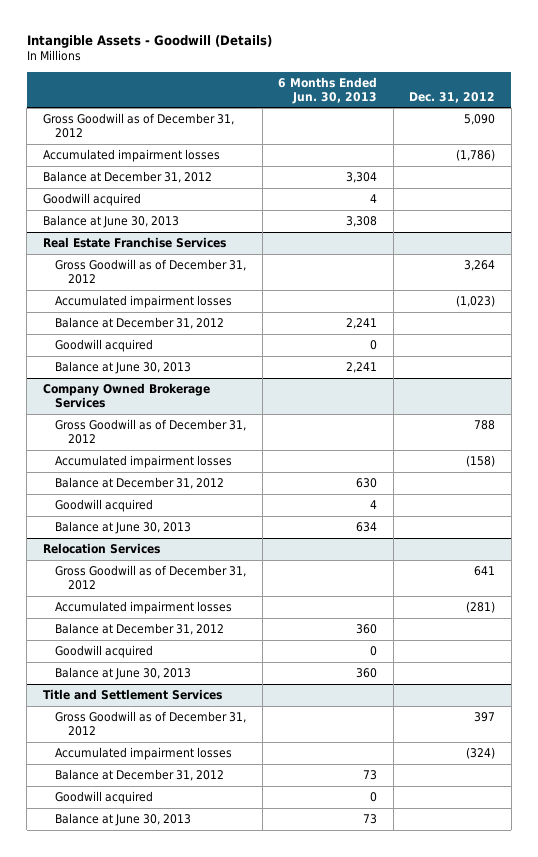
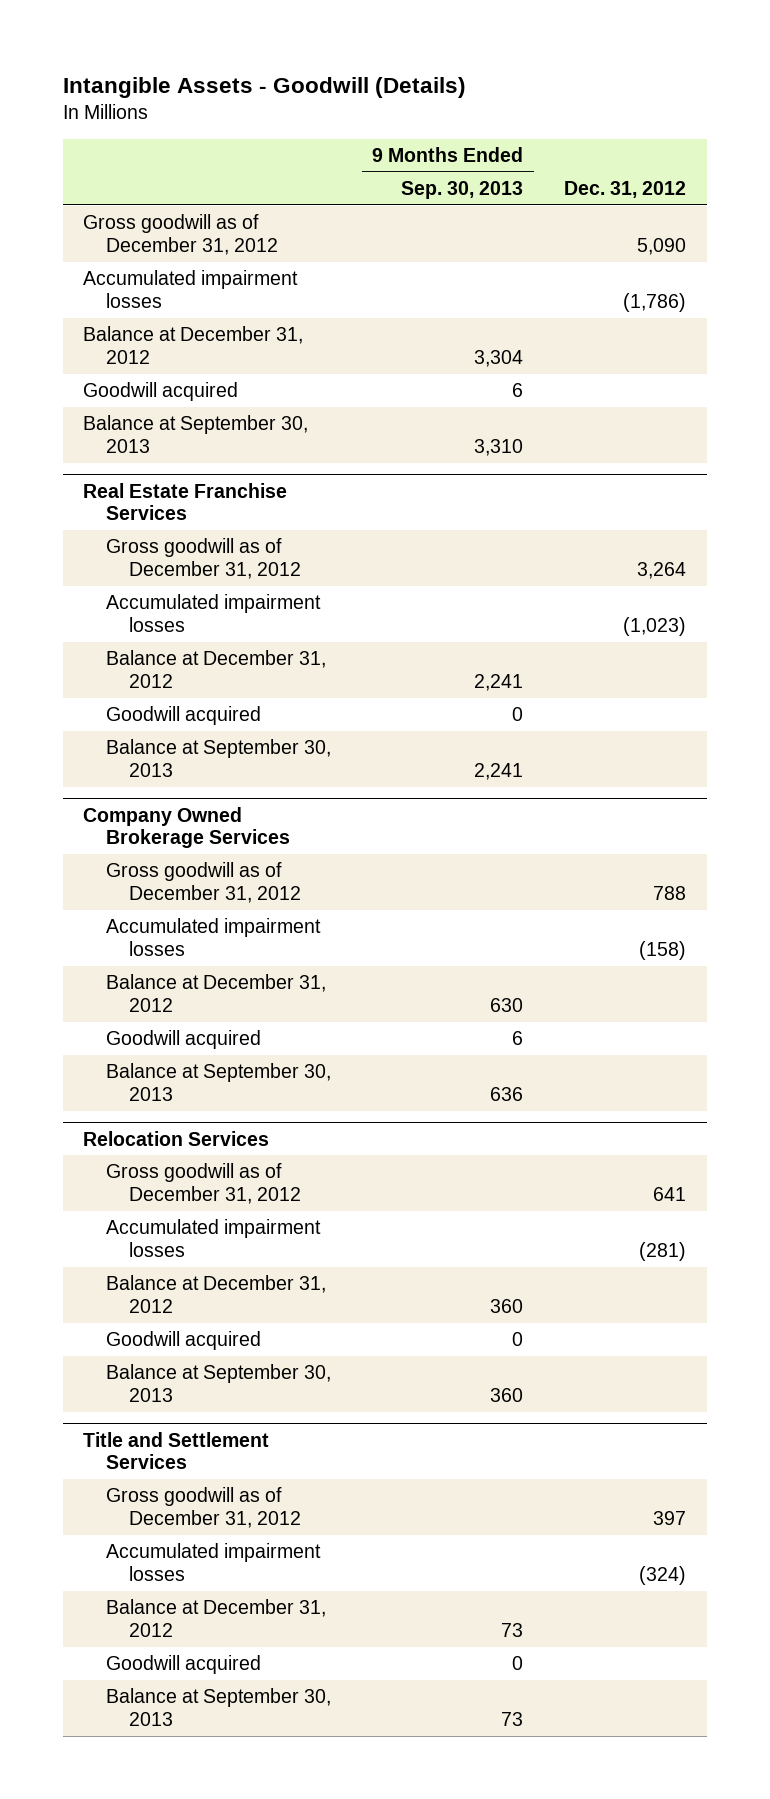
- | 6 Months Ended Jun. 30, 2013 | Dec. 31, 2012
+ | 9 Months Ended Sep. 30, 2013 | Dec. 31, 2012
- Gross Goodwill as of December 31, 2012 | | 5,090
+ Gross goodwill as of December 31, 2012 | | 5,090
- Balance at June 30, 2013 | 3,308 |
+ Balance at September 30, 2013 | 3,310 |
@ Real Estate Franchise Services
- Gross Goodwill as of December 31, 2012 | | 3,264
+ Gross goodwill as of December 31, 2012 | | 3,264
- Balance at June 30, 2013 | 2,241 |
+ Balance at September 30, 2013 | 2,241 |
@ Company Owned Brokerage Services
- Gross Goodwill as of December 31, 2012 | | 788
+ Gross goodwill as of December 31, 2012 | | 788
- Balance at June 30, 2013 | 634 |
+ Balance at September 30, 2013 | 636 |
@ Relocation Services
- Gross Goodwill as of December 31, 2012 | | 641
+ Gross goodwill as of December 31, 2012 | | 641
- Balance at June 30, 2013 | 360 |
+ Balance at September 30, 2013 | 360 |
@ Title and Settlement Services
- Gross Goodwill as of December 31, 2012 | | 397
+ Gross goodwill as of December 31, 2012 | | 397
- Balance at June 30, 2013 | 73 |
+ Balance at September 30, 2013 | 73 |

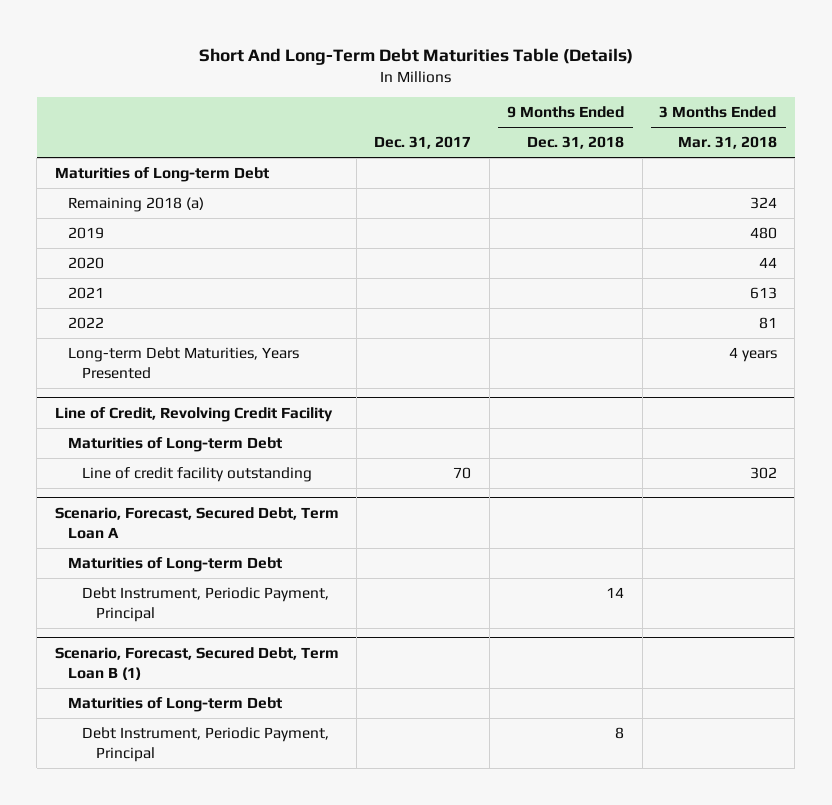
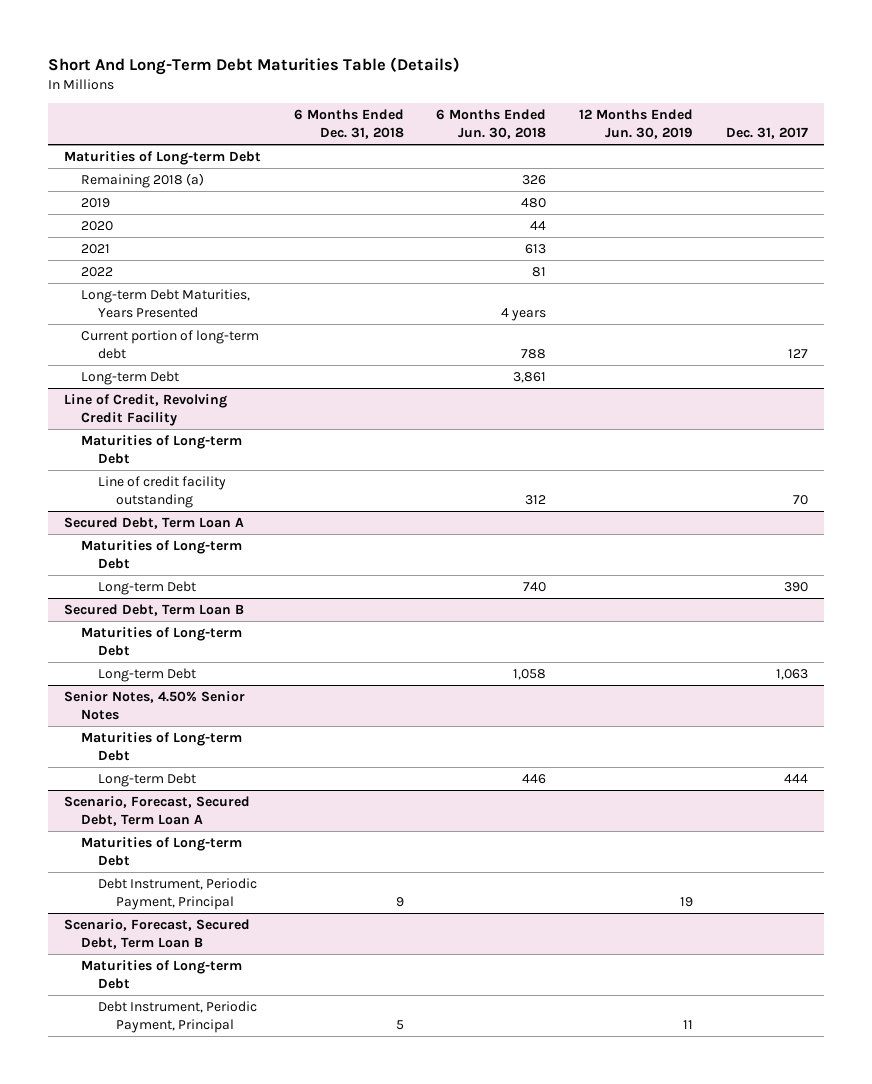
- | Dec. 31, 2017 | 9 Months Ended Dec. 31, 2018 | 3 Months Ended Mar. 31, 2018
+ | 6 Months Ended Dec. 31, 2018 | 6 Months Ended Jun. 30, 2018 | 12 Months Ended Jun. 30, 2019 | Dec. 31, 2017
+ Current portion of long-term debt | | 788 | | 127
+ Long-term Debt | | 3,861 | |
+ Secured Debt, Term Loan A
+ Maturities of Long-term Debt
+ Long-term Debt | | 740 | | 390
+ Secured Debt, Term Loan B
+ Maturities of Long-term Debt
+ Long-term Debt | | 1,058 | | 1,063
+ Senior Notes, 4.50% Senior Notes
+ Maturities of Long-term Debt
+ Long-term Debt | | 446 | | 444
- Scenario, Forecast, Secured Debt, Term Loan B (1)
+ Scenario, Forecast, Secured Debt, Term Loan B

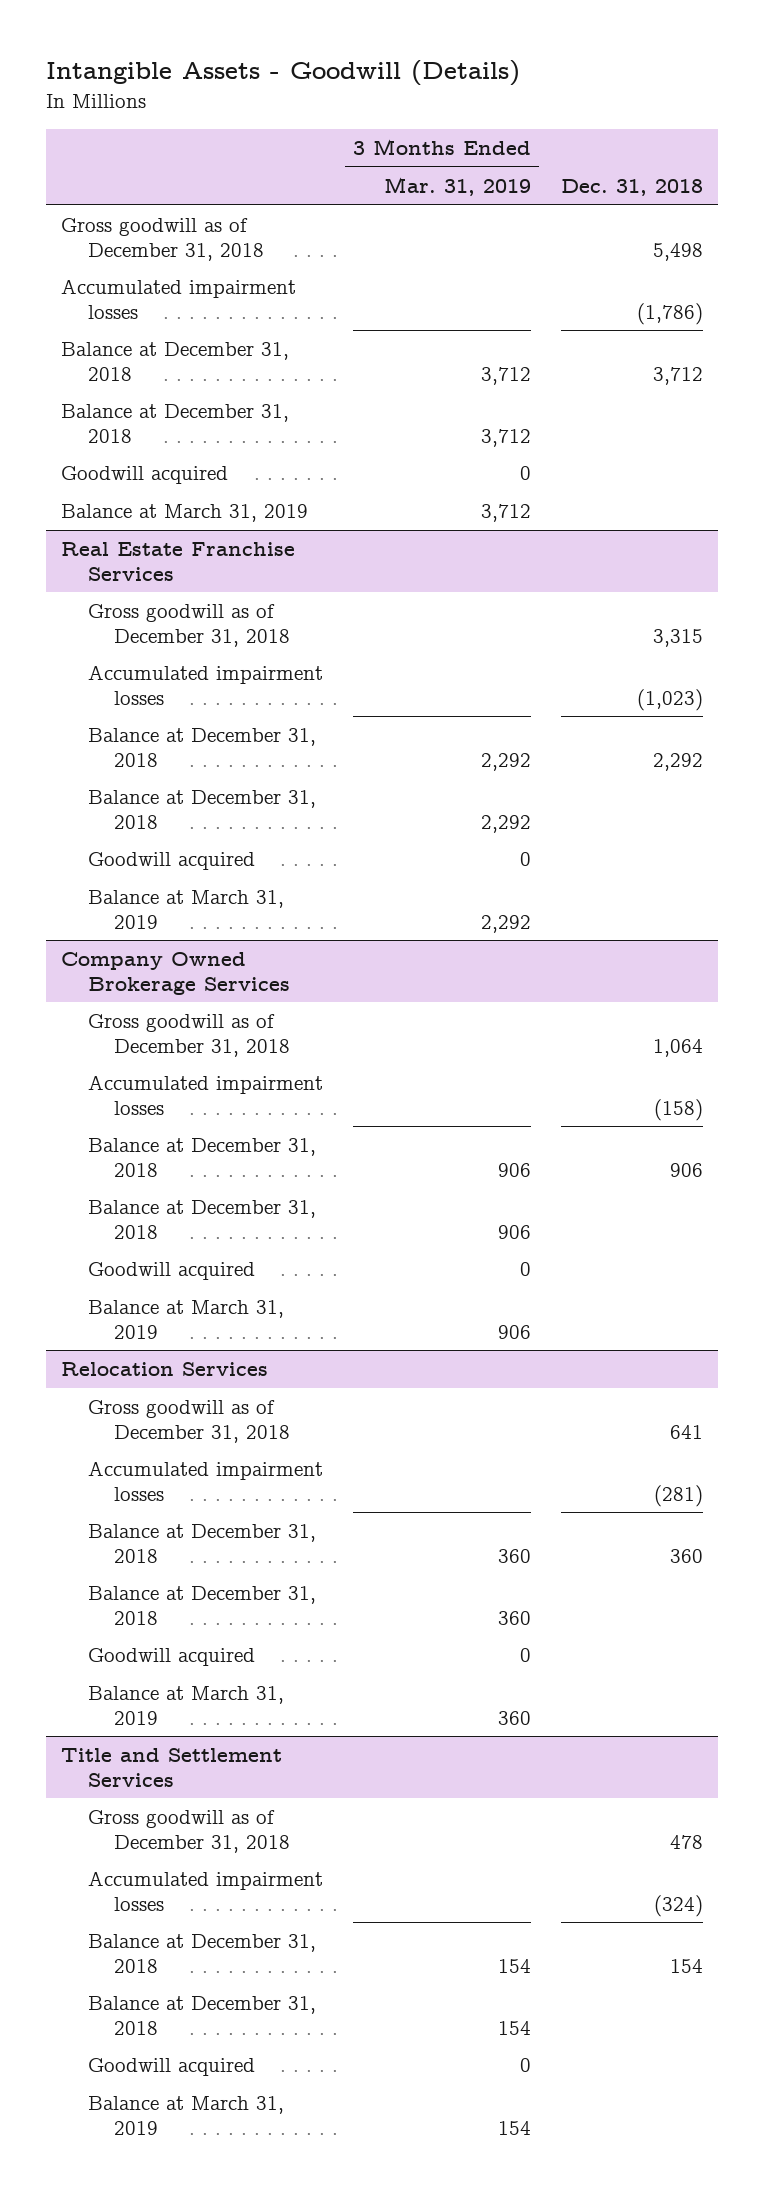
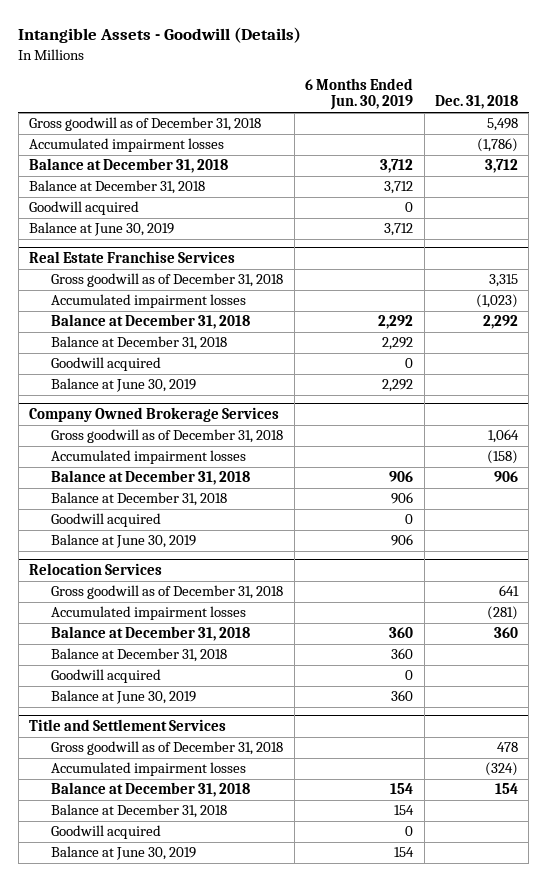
- | 3 Months Ended Mar. 31, 2019 | Dec. 31, 2018
+ | 6 Months Ended Jun. 30, 2019 | Dec. 31, 2018
- Balance at March 31, 2019 | 3,712 |
+ Balance at June 30, 2019 | 3,712 |
@ Real Estate Franchise Services
- Balance at March 31, 2019 | 2,292 |
+ Balance at June 30, 2019 | 2,292 |
@ Company Owned Brokerage Services
- Balance at March 31, 2019 | 906 |
+ Balance at June 30, 2019 | 906 |
@ Relocation Services
- Balance at March 31, 2019 | 360 |
+ Balance at June 30, 2019 | 360 |
@ Title and Settlement Services
- Balance at March 31, 2019 | 154 |
+ Balance at June 30, 2019 | 154 |

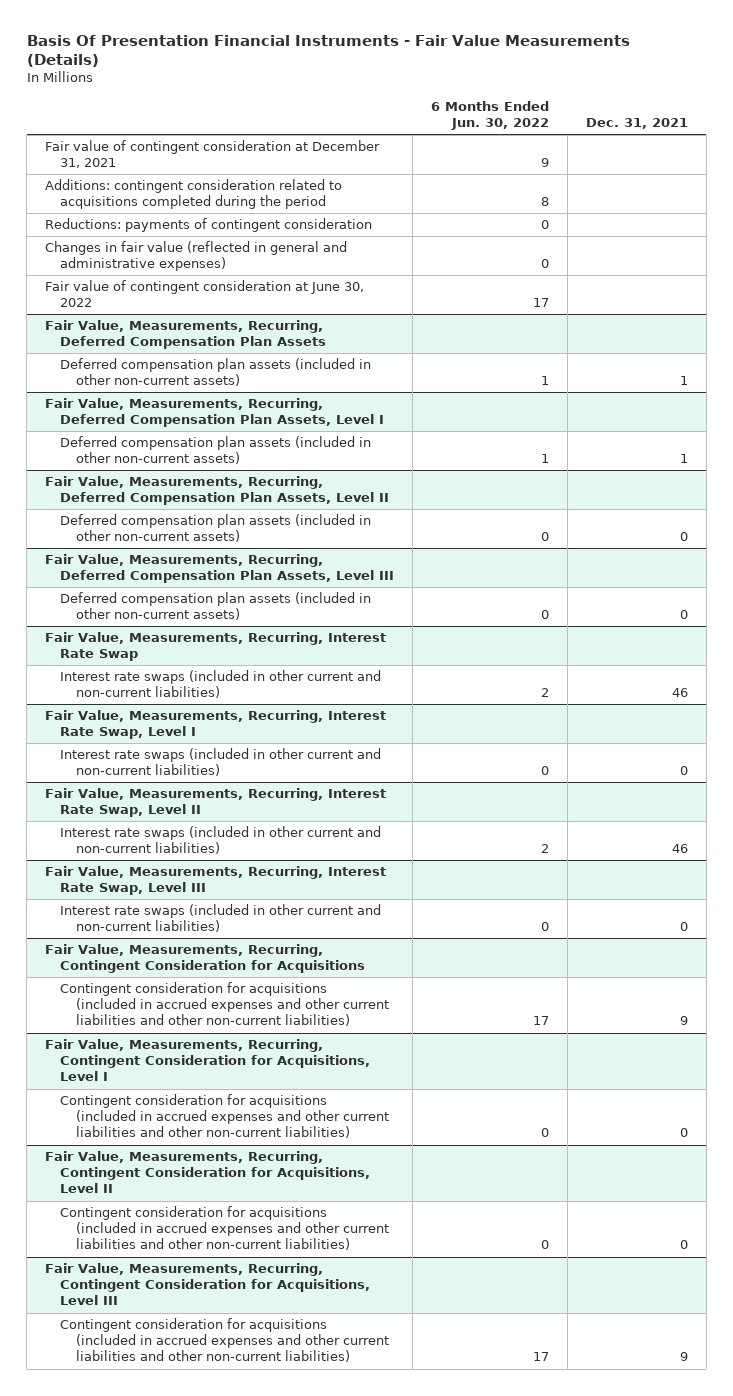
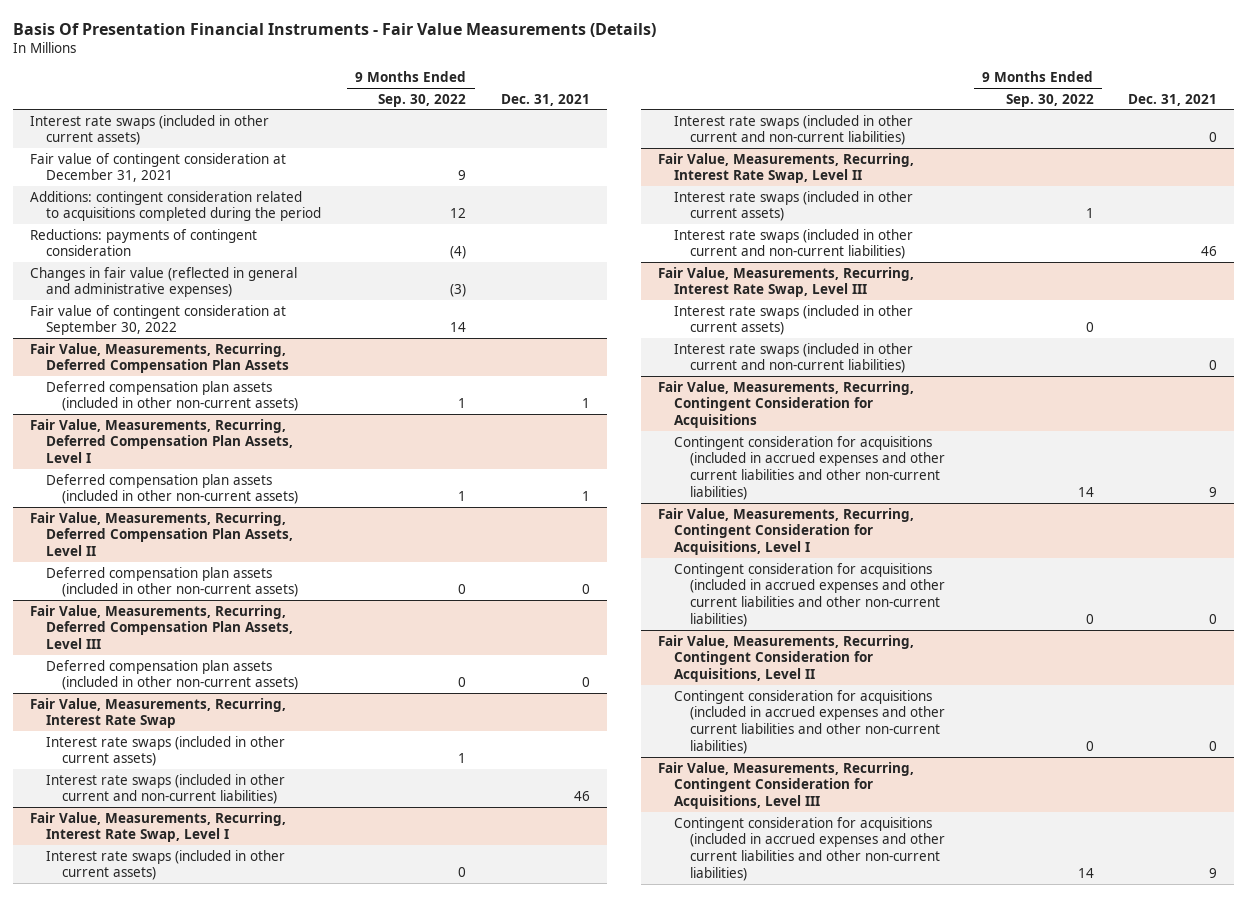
- | 6 Months Ended Jun. 30, 2022 | Dec. 31, 2021
+ | 9 Months Ended Sep. 30, 2022 | Dec. 31, 2021
+ Interest rate swaps (included in other current assets)
- Fair value of contingent consideration at June 30, 2022 | 17 |
+ Fair value of contingent consideration at September 30, 2022 | 14 |
@ Fair Value, Measurements, Recurring, Interest Rate Swap
+ Interest rate swaps (included in other current assets) | 1 |
@ Fair Value, Measurements, Recurring, Interest Rate Swap, Level I
+ Interest rate swaps (included in other current assets) | 0 |
@ Fair Value, Measurements, Recurring, Interest Rate Swap, Level II
+ Interest rate swaps (included in other current assets) | 1 |
@ Fair Value, Measurements, Recurring, Interest Rate Swap, Level III
+ Interest rate swaps (included in other current assets) | 0 |

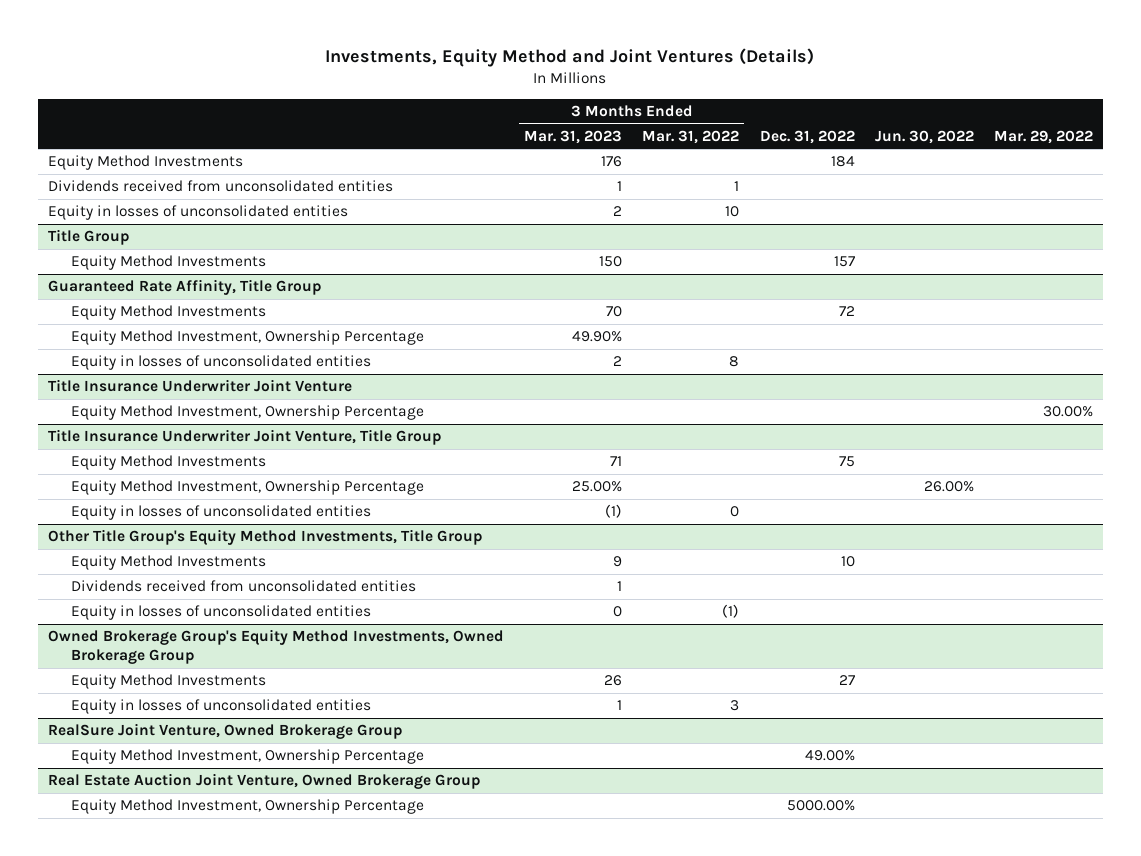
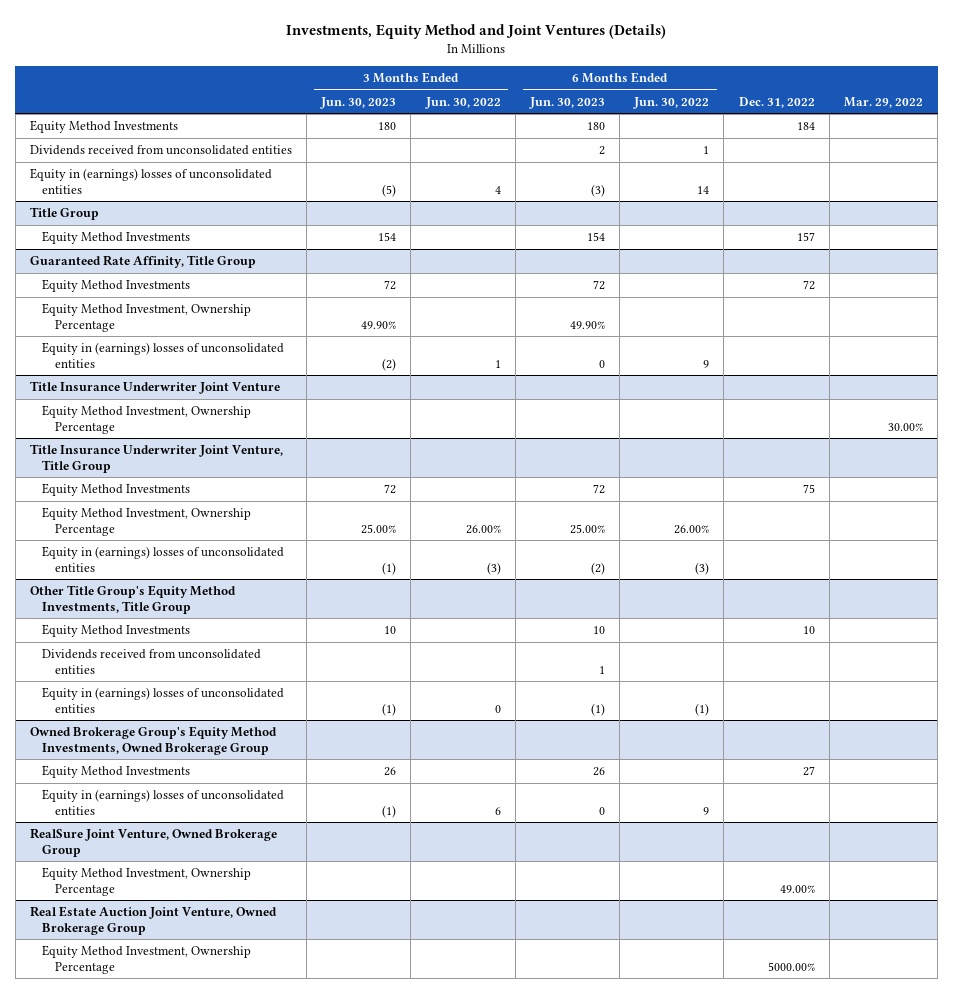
- | 3 Months Ended Mar. 31, 2023 | 3 Months Ended Mar. 31, 2022 | Dec. 31, 2022 | Jun. 30, 2022 | Mar. 29, 2022
+ | 3 Months Ended Jun. 30, 2023 | 3 Months Ended Jun. 30, 2022 | 6 Months Ended Jun. 30, 2023 | 6 Months Ended Jun. 30, 2022 | Dec. 31, 2022 | Mar. 29, 2022
- Equity in losses of unconsolidated entities | 2 | 10 | | |
+ Equity in (earnings) losses of unconsolidated entities | (5) | 4 | (3) | 14 | |
@ Guaranteed Rate Affinity, Title Group
- Equity in losses of unconsolidated entities | 2 | 8 | | |
+ Equity in (earnings) losses of unconsolidated entities | (2) | 1 | 0 | 9 | |
@ Title Insurance Underwriter Joint Venture, Title Group
- Equity in losses of unconsolidated entities | (1) | 0 | | |
+ Equity in (earnings) losses of unconsolidated entities | (1) | (3) | (2) | (3) | |
@ Other Title Group's Equity Method Investments, Title Group
- Equity in losses of unconsolidated entities | 0 | (1) | | |
+ Equity in (earnings) losses of unconsolidated entities | (1) | 0 | (1) | (1) | |
@ Owned Brokerage Group's Equity Method Investments, Owned Brokerage Group
- Equity in losses of unconsolidated entities | 1 | 3 | | |
+ Equity in (earnings) losses of unconsolidated entities | (1) | 6 | 0 | 9 | |

